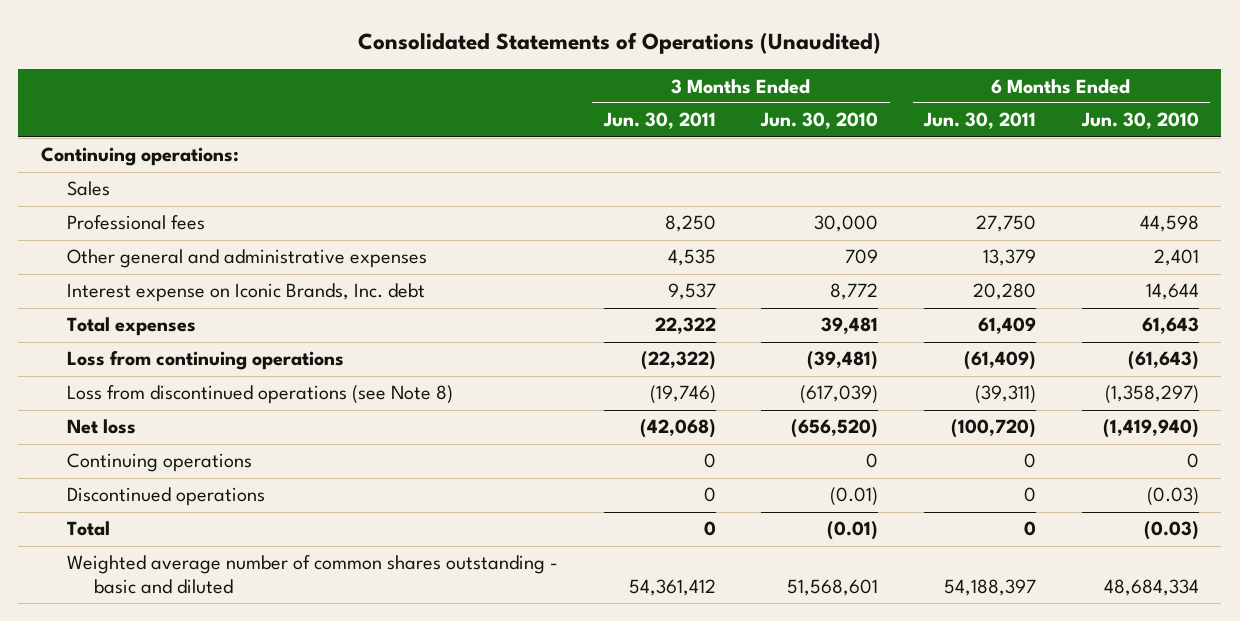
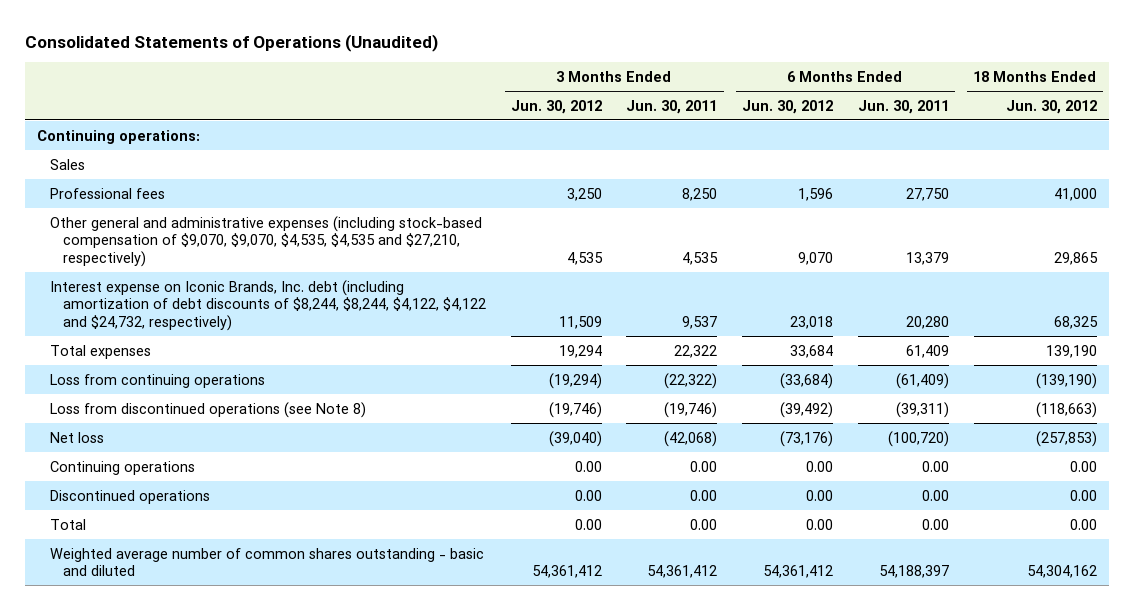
- | 3 Months Ended Jun. 30, 2011 | 3 Months Ended Jun. 30, 2010 | 6 Months Ended Jun. 30, 2011 | 6 Months Ended Jun. 30, 2010
+ | 3 Months Ended Jun. 30, 2012 | 3 Months Ended Jun. 30, 2011 | 6 Months Ended Jun. 30, 2012 | 6 Months Ended Jun. 30, 2011 | 18 Months Ended Jun. 30, 2012
- Other general and administrative expenses | 4,535 | 709 | 13,379 | 2,401
- Interest expense on Iconic Brands, Inc. debt | 9,537 | 8,772 | 20,280 | 14,644
+ Other general and administrative expenses (including stock-based compensation of $9,070, $9,070, $4,535, $4,535 and $27,210, respectively) | 4,535 | 4,535 | 9,070 | 13,379 | 29,865
+ Interest expense on Iconic Brands, Inc. debt (including amortization of debt discounts of $8,244, $8,244, $4,122, $4,122 and $24,732, respectively) | 11,509 | 9,537 | 23,018 | 20,280 | 68,325
- Continuing operations | 0 | 0 | 0 | 0
- Discontinued operations | 0 | (0.01) | 0 | (0.03)
- Total | 0 | (0.01) | 0 | (0.03)
+ Continuing operations | 0.00 | 0.00 | 0.00 | 0.00 | 0.00
+ Discontinued operations | 0.00 | 0.00 | 0.00 | 0.00 | 0.00
+ Total | 0.00 | 0.00 | 0.00 | 0.00 | 0.00

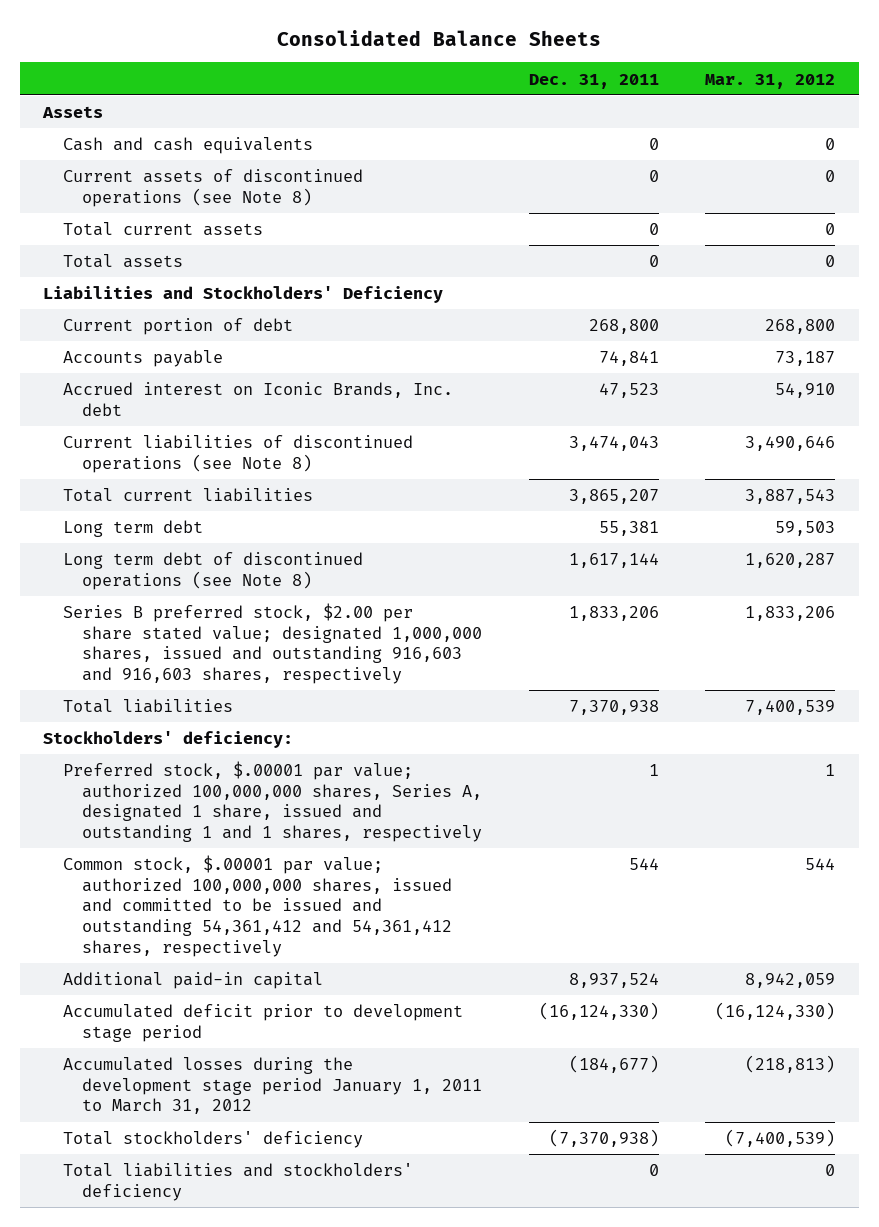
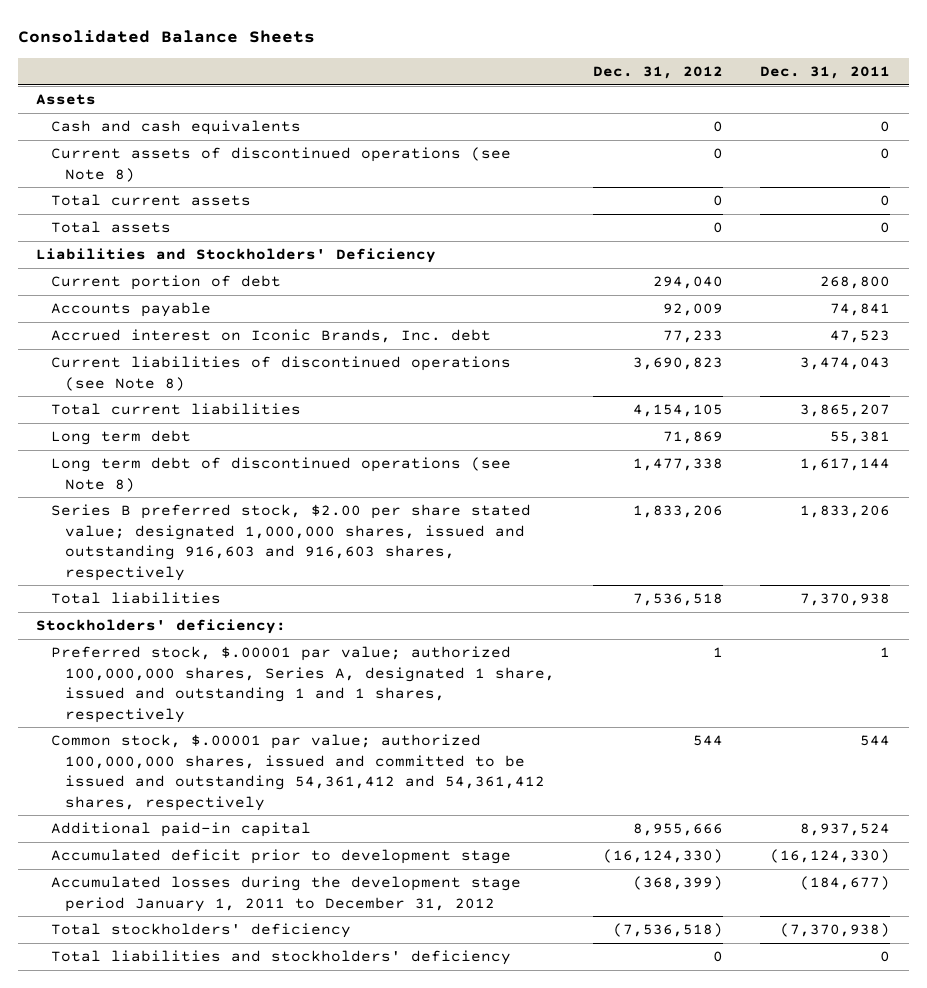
- | Dec. 31, 2011 | Mar. 31, 2012
+ | Dec. 31, 2012 | Dec. 31, 2011
- Accumulated deficit prior to development stage period | (16,124,330) | (16,124,330)
- Accumulated losses during the development stage period January 1, 2011 to March 31, 2012 | (184,677) | (218,813)
+ Accumulated deficit prior to development stage | (16,124,330) | (16,124,330)
+ Accumulated losses during the development stage period January 1, 2011 to December 31, 2012 | (368,399) | (184,677)

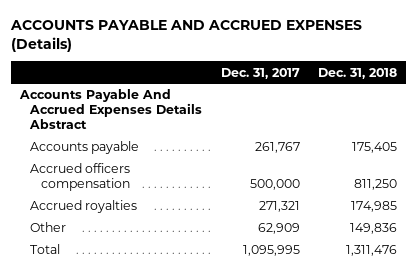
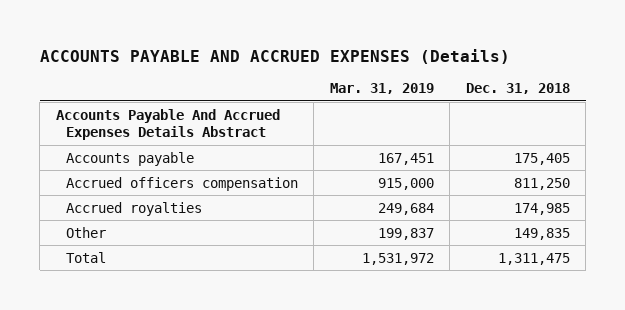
- | Dec. 31, 2017 | Dec. 31, 2018
+ | Mar. 31, 2019 | Dec. 31, 2018
- Other | 62,909 | 149,836
- Total | 1,095,995 | 1,311,476
+ Other | 199,837 | 149,835
+ Total | 1,531,972 | 1,311,475

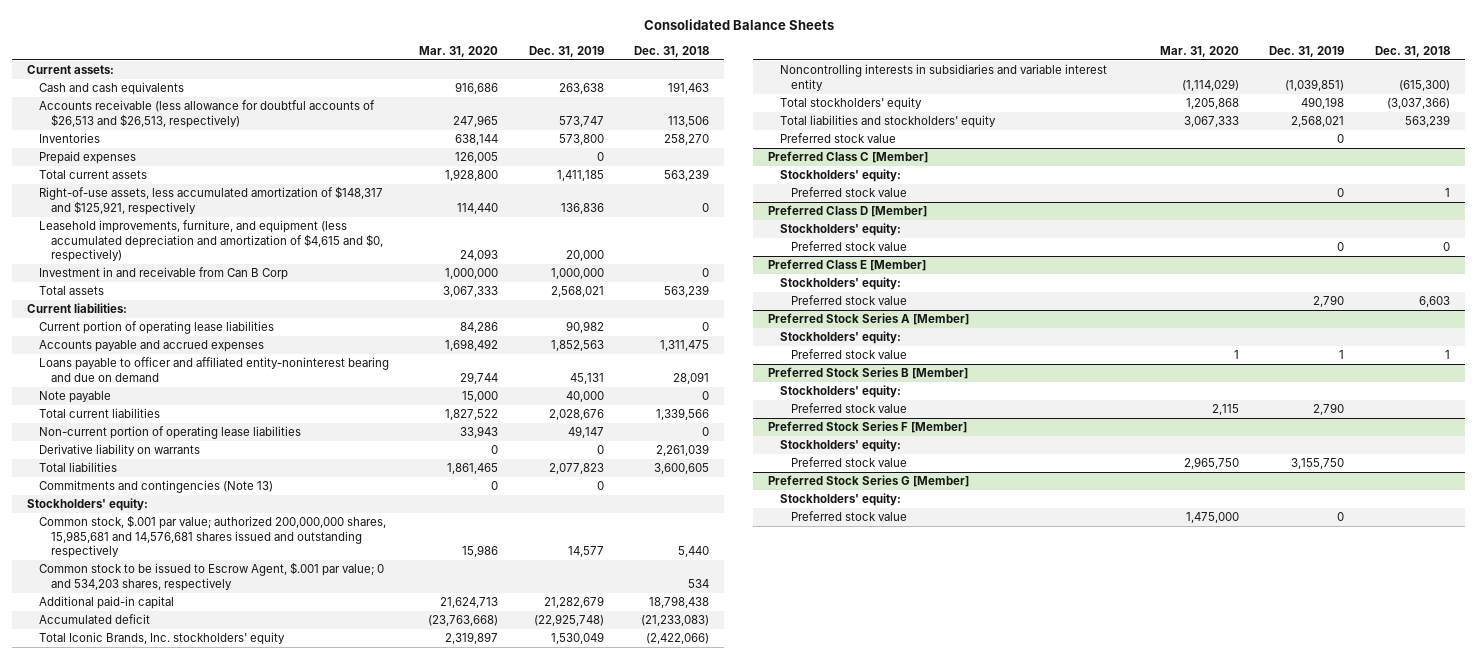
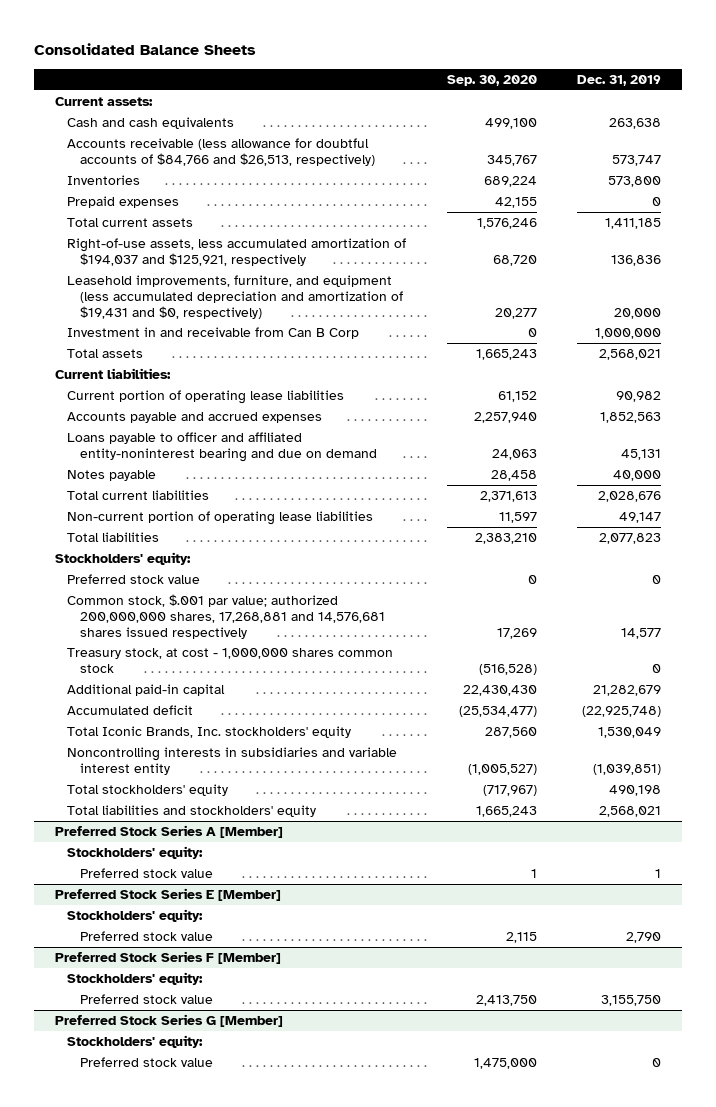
- | Mar. 31, 2020 | Dec. 31, 2019 | Dec. 31, 2018
+ | Sep. 30, 2020 | Dec. 31, 2019
- Accounts receivable (less allowance for doubtful accounts of $26,513 and $26,513, respectively) | 247,965 | 573,747 | 113,506
+ Accounts receivable (less allowance for doubtful accounts of $84,766 and $26,513, respectively) | 345,767 | 573,747
- Right-of-use assets, less accumulated amortization of $148,317 and $125,921, respectively | 114,440 | 136,836 | 0
- Leasehold improvements, furniture, and equipment (less accumulated depreciation and amortization of $4,615 and $0, respectively) | 24,093 | 20,000 |
+ Right-of-use assets, less accumulated amortization of $194,037 and $125,921, respectively | 68,720 | 136,836
+ Leasehold improvements, furniture, and equipment (less accumulated depreciation and amortization of $19,431 and $0, respectively) | 20,277 | 20,000
- Note payable | 15,000 | 40,000 | 0
+ Notes payable | 28,458 | 40,000
- Derivative liability on warrants | 0 | 0 | 2,261,039
- Commitments and contingencies (Note 13) | 0 | 0 |
- Common stock, $.001 par value; authorized 200,000,000 shares, 15,985,681 and 14,576,681 shares issued and outstanding respectively | 15,986 | 14,577 | 5,440
- Common stock to be issued to Escrow Agent, $.001 par value; 0 and 534,203 shares, respectively | | | 534
moved up: Preferred stock value | 0 | 0
+ Common stock, $.001 par value; authorized 200,000,000 shares, 17,268,881 and 14,576,681 shares issued respectively | 17,269 | 14,577
+ Treasury stock, at cost - 1,000,000 shares common stock | (516,528) | 0
- Preferred Class C [Member]
- Stockholders' equity:
- Preferred stock value | | 0 | 1
- Preferred Class D [Member]
- Stockholders' equity:
- Preferred stock value | | 0 | 0
- Preferred Class E [Member]
- Stockholders' equity:
- Preferred stock value | | 2,790 | 6,603
- Preferred Stock Series B [Member]
+ Preferred Stock Series E [Member]

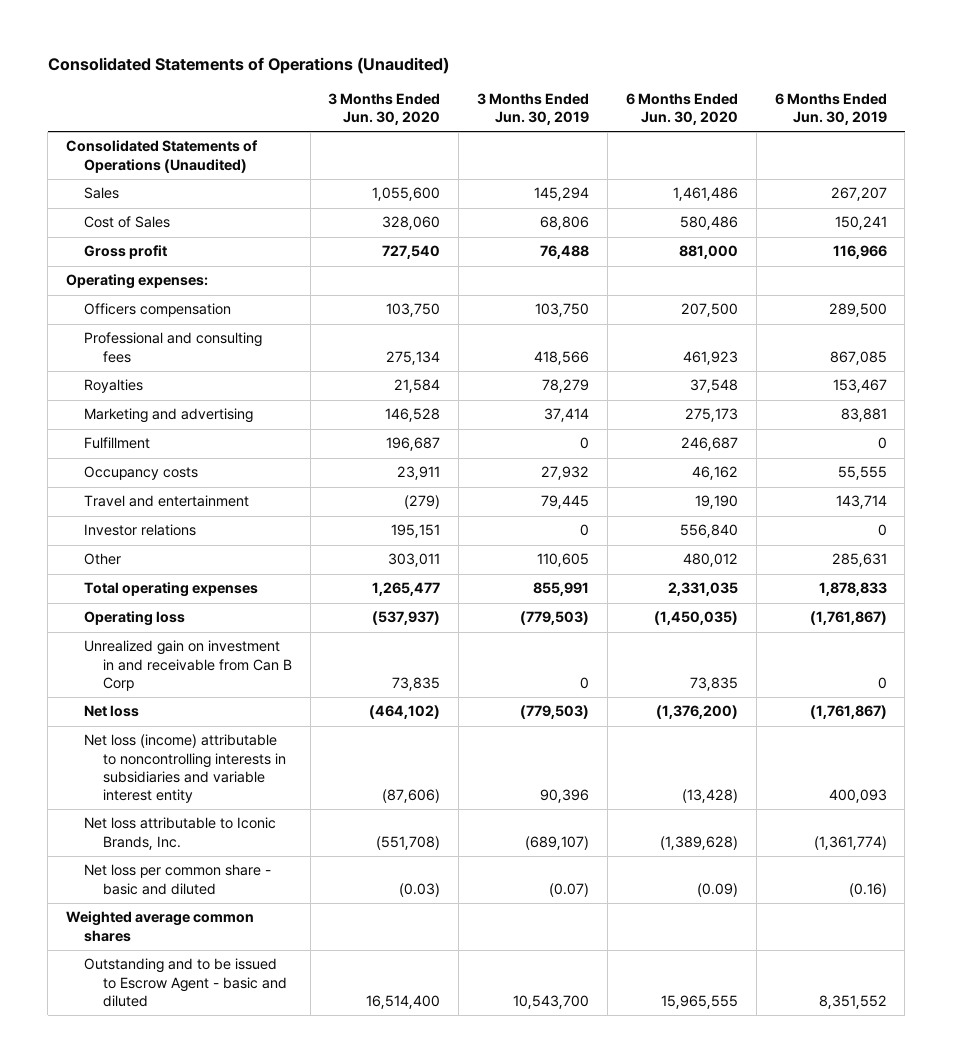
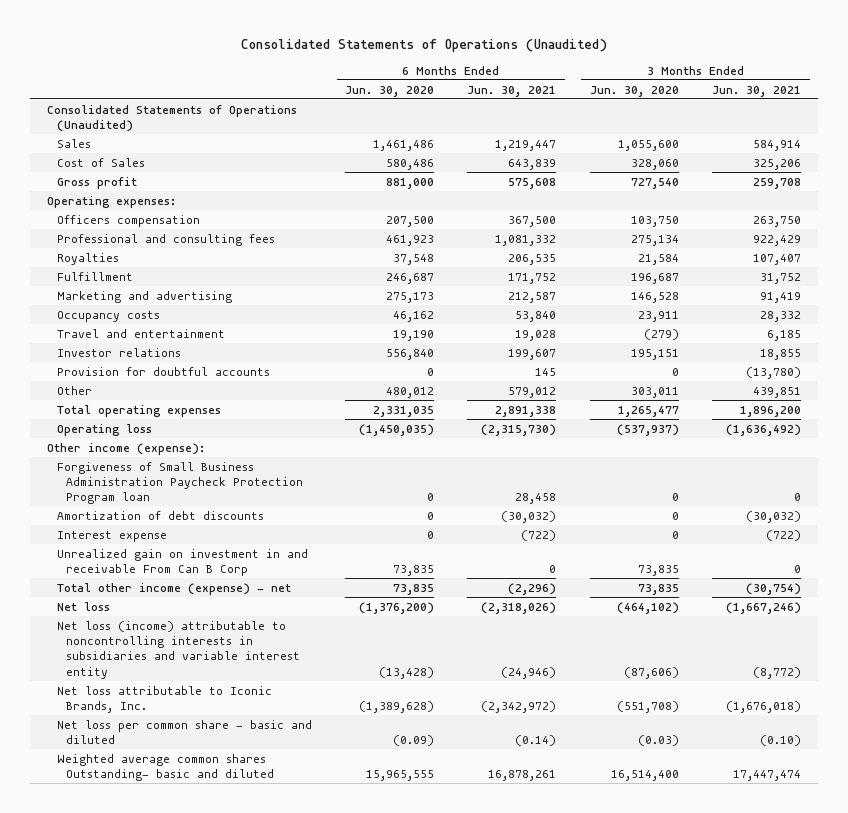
- | 3 Months Ended Jun. 30, 2020 | 3 Months Ended Jun. 30, 2019 | 6 Months Ended Jun. 30, 2020 | 6 Months Ended Jun. 30, 2019
+ | 6 Months Ended Jun. 30, 2020 | 6 Months Ended Jun. 30, 2021 | 3 Months Ended Jun. 30, 2020 | 3 Months Ended Jun. 30, 2021
moved down: Marketing and advertising | 275,173 | 212,587 | 146,528 | 91,419
+ Provision for doubtful accounts | 0 | 145 | 0 | (13,780)
- Unrealized gain on investment in and receivable from Can B Corp | 73,835 | 0 | 73,835 | 0
+ Other income (expense):
+ Forgiveness of Small Business Administration Paycheck Protection Program loan | 0 | 28,458 | 0 | 0
+ Amortization of debt discounts | 0 | (30,032) | 0 | (30,032)
+ Interest expense | 0 | (722) | 0 | (722)
+ Unrealized gain on investment in and receivable From Can B Corp | 73,835 | 0 | 73,835 | 0
+ Total other income (expense) - net | 73,835 | (2,296) | 73,835 | (30,754)
- Weighted average common shares
- Outstanding and to be issued to Escrow Agent - basic and diluted | 16,514,400 | 10,543,700 | 15,965,555 | 8,351,552
+ Weighted average common shares Outstanding- basic and diluted | 15,965,555 | 16,878,261 | 16,514,400 | 17,447,474

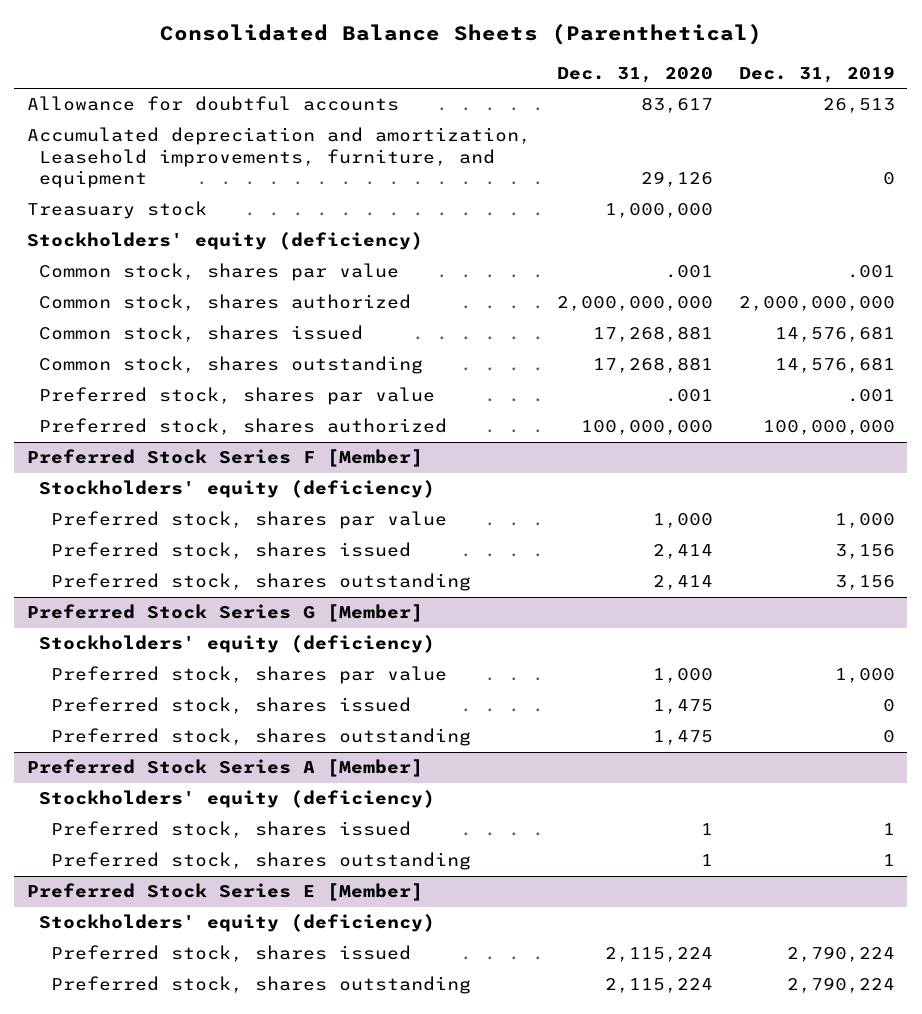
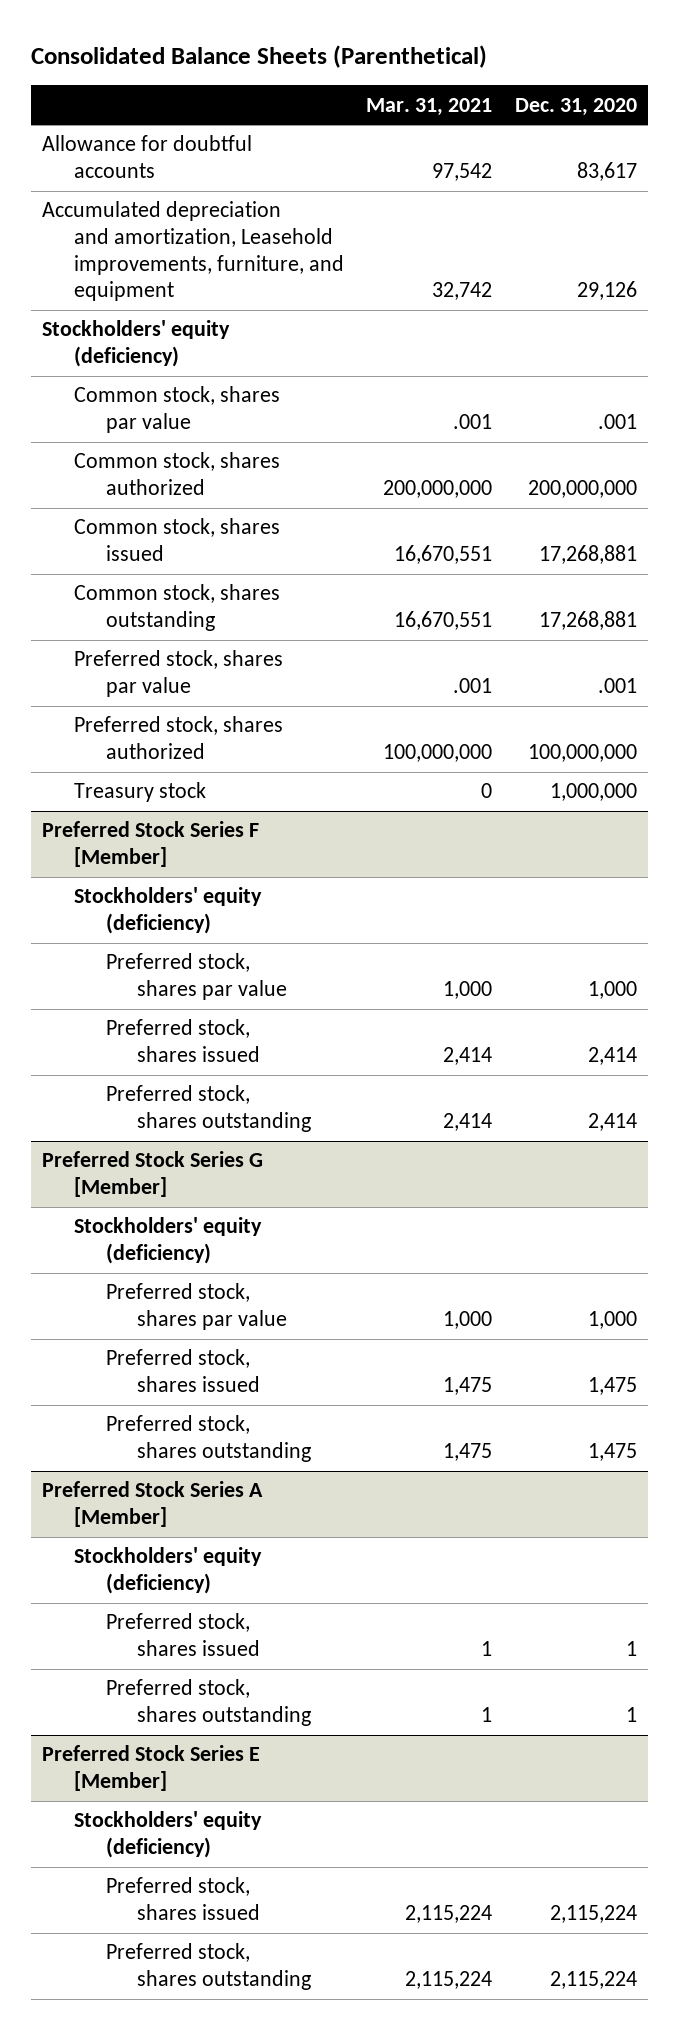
- | Dec. 31, 2020 | Dec. 31, 2019
+ | Mar. 31, 2021 | Dec. 31, 2020
- Treasuary stock | 1,000,000 |
- Common stock, shares authorized | 2,000,000,000 | 2,000,000,000
+ Common stock, shares authorized | 200,000,000 | 200,000,000
+ Treasury stock | 0 | 1,000,000

